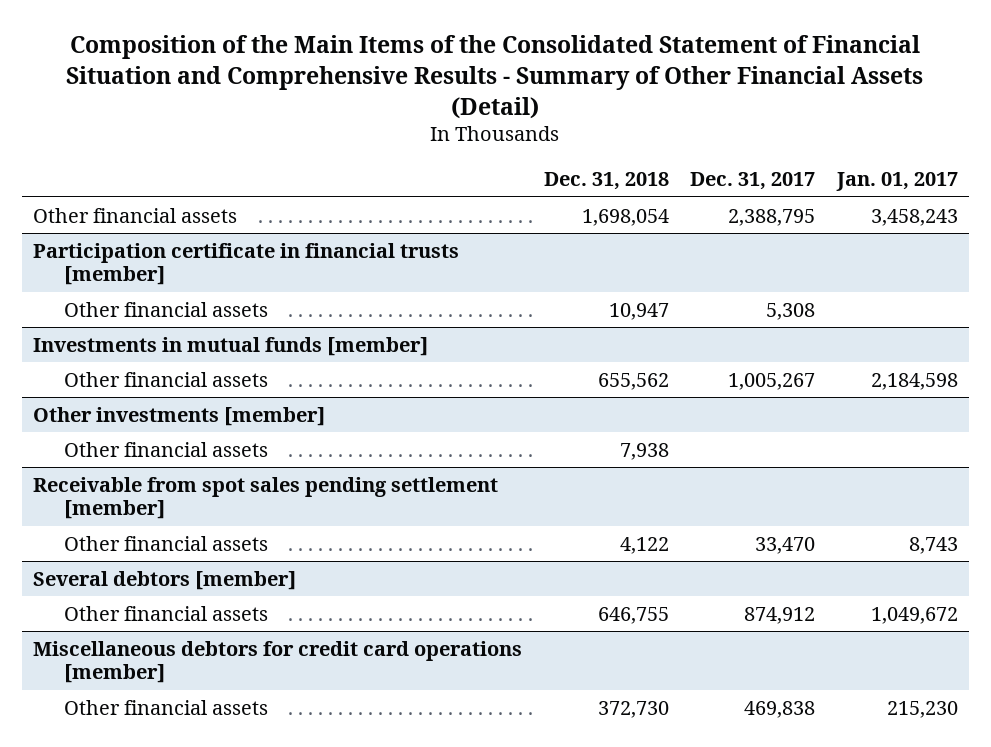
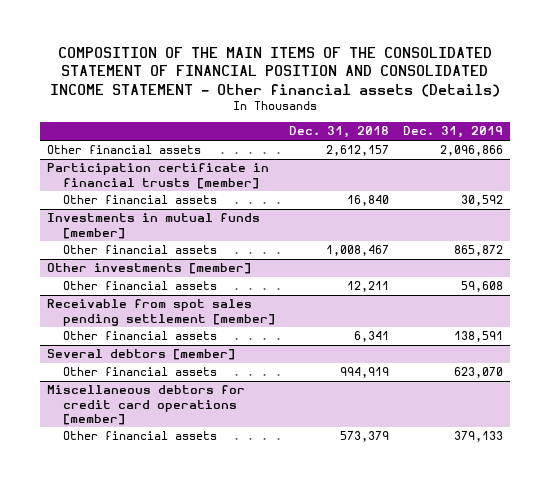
- Composition of the Main Items of the Consolidated Statement of Financial Situation and Comprehensive Results - Summary of Other Financial Assets (Detail)
+ COMPOSITION OF THE MAIN ITEMS OF THE CONSOLIDATED STATEMENT OF FINANCIAL POSITION AND CONSOLIDATED INCOME STATEMENT - Other financial assets (Details)
- | Dec. 31, 2018 | Dec. 31, 2017 | Jan. 01, 2017
+ | Dec. 31, 2018 | Dec. 31, 2019
- Other financial assets | 1,698,054 | 2,388,795 | 3,458,243
+ Other financial assets | 2,612,157 | 2,096,866
@ Participation certificate in financial trusts [member]
- Other financial assets | 10,947 | 5,308 |
+ Other financial assets | 16,840 | 30,592
@ Investments in mutual funds [member]
- Other financial assets | 655,562 | 1,005,267 | 2,184,598
+ Other financial assets | 1,008,467 | 865,872
@ Other investments [member]
- Other financial assets | 7,938 | |
+ Other financial assets | 12,211 | 59,608
@ Receivable from spot sales pending settlement [member]
- Other financial assets | 4,122 | 33,470 | 8,743
+ Other financial assets | 6,341 | 138,591
@ Several debtors [member]
- Other financial assets | 646,755 | 874,912 | 1,049,672
+ Other financial assets | 994,919 | 623,070
@ Miscellaneous debtors for credit card operations [member]
- Other financial assets | 372,730 | 469,838 | 215,230
+ Other financial assets | 573,379 | 379,133

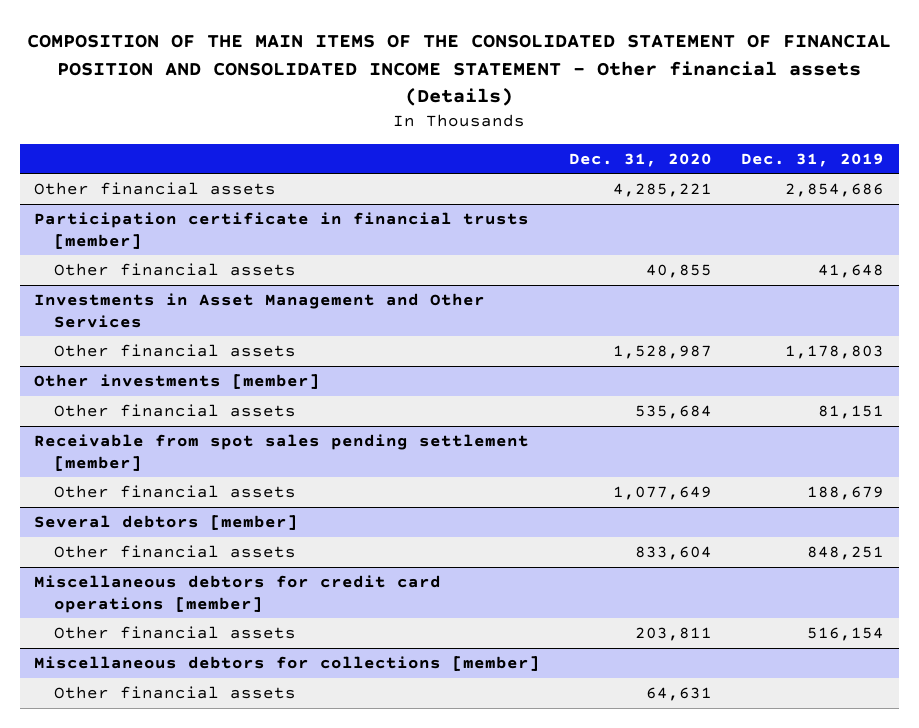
- | Dec. 31, 2018 | Dec. 31, 2019
+ | Dec. 31, 2020 | Dec. 31, 2019
- Other financial assets | 2,612,157 | 2,096,866
+ Other financial assets | 4,285,221 | 2,854,686
@ Participation certificate in financial trusts [member]
- Other financial assets | 16,840 | 30,592
- Investments in mutual funds [member]
- Other financial assets | 1,008,467 | 865,872
@ Participation certificate in financial trusts [member]
+ Other financial assets | 40,855 | 41,648
+ Investments in Asset Management and Other Services
+ Other financial assets | 1,528,987 | 1,178,803
@ Other investments [member]
- Other financial assets | 12,211 | 59,608
+ Other financial assets | 535,684 | 81,151
@ Receivable from spot sales pending settlement [member]
- Other financial assets | 6,341 | 138,591
+ Other financial assets | 1,077,649 | 188,679
@ Several debtors [member]
- Other financial assets | 994,919 | 623,070
+ Other financial assets | 833,604 | 848,251
@ Miscellaneous debtors for credit card operations [member]
- Other financial assets | 573,379 | 379,133
+ Other financial assets | 203,811 | 516,154
+ Miscellaneous debtors for collections [member]
+ Other financial assets | 64,631 |

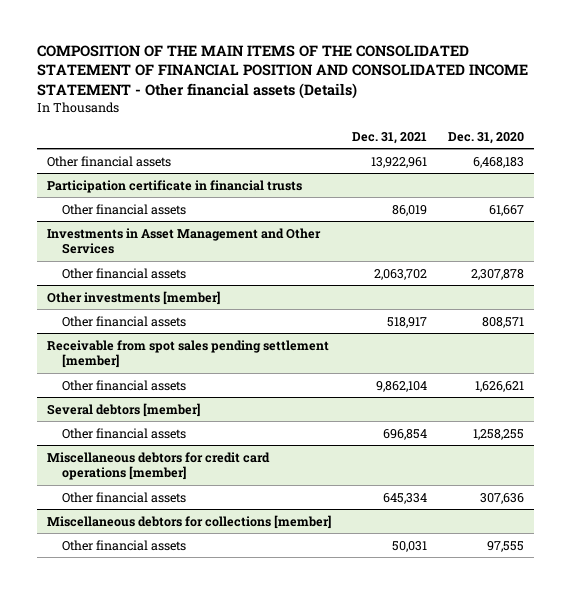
- | Dec. 31, 2020 | Dec. 31, 2019
+ | Dec. 31, 2021 | Dec. 31, 2020
- Other financial assets | 4,285,221 | 2,854,686
- Participation certificate in financial trusts [member]
- Other financial assets | 40,855 | 41,648
+ Other financial assets | 13,922,961 | 6,468,183
+ Participation certificate in financial trusts
+ Other financial assets | 86,019 | 61,667
@ Investments in Asset Management and Other Services
- Other financial assets | 1,528,987 | 1,178,803
+ Other financial assets | 2,063,702 | 2,307,878
@ Other investments [member]
- Other financial assets | 535,684 | 81,151
+ Other financial assets | 518,917 | 808,571
@ Receivable from spot sales pending settlement [member]
- Other financial assets | 1,077,649 | 188,679
+ Other financial assets | 9,862,104 | 1,626,621
@ Several debtors [member]
- Other financial assets | 833,604 | 848,251
+ Other financial assets | 696,854 | 1,258,255
@ Miscellaneous debtors for credit card operations [member]
- Other financial assets | 203,811 | 516,154
+ Other financial assets | 645,334 | 307,636
@ Miscellaneous debtors for collections [member]
- Other financial assets | 64,631 |
+ Other financial assets | 50,031 | 97,555

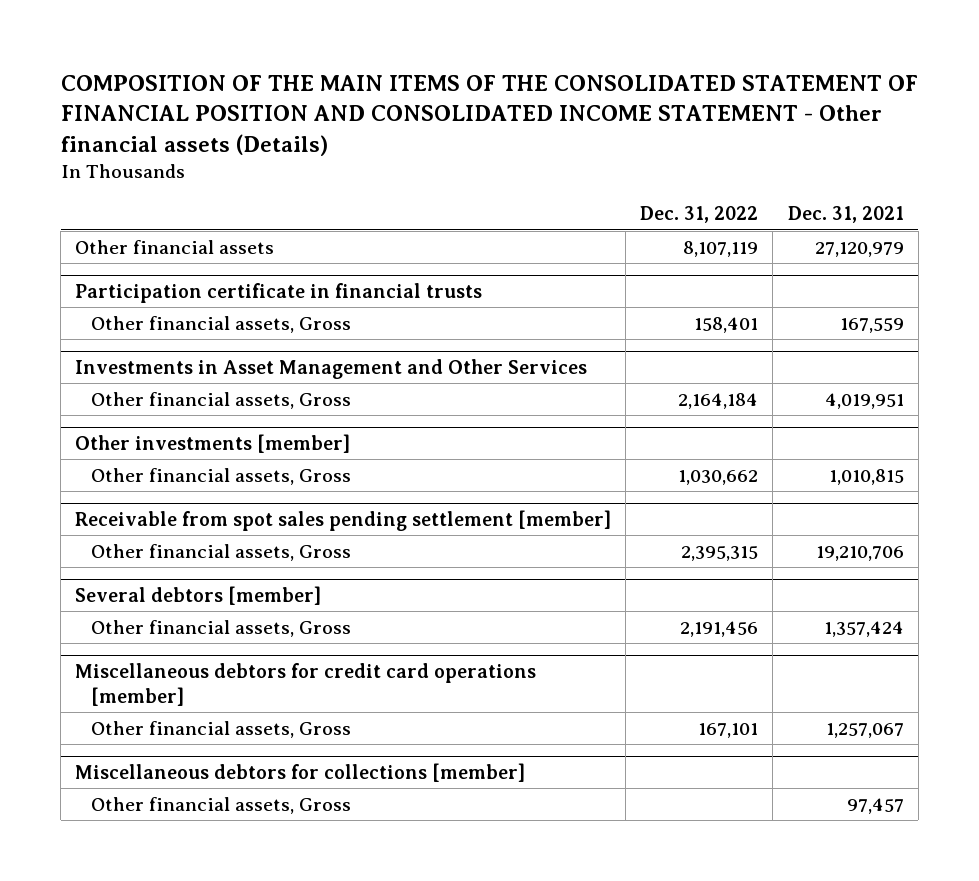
- | Dec. 31, 2021 | Dec. 31, 2020
+ | Dec. 31, 2022 | Dec. 31, 2021
- Other financial assets | 13,922,961 | 6,468,183
+ Other financial assets | 8,107,119 | 27,120,979
@ Participation certificate in financial trusts
- Other financial assets | 86,019 | 61,667
+ Other financial assets, Gross | 158,401 | 167,559
@ Investments in Asset Management and Other Services
- Other financial assets | 2,063,702 | 2,307,878
+ Other financial assets, Gross | 2,164,184 | 4,019,951
@ Other investments [member]
- Other financial assets | 518,917 | 808,571
+ Other financial assets, Gross | 1,030,662 | 1,010,815
@ Receivable from spot sales pending settlement [member]
- Other financial assets | 9,862,104 | 1,626,621
+ Other financial assets, Gross | 2,395,315 | 19,210,706
@ Several debtors [member]
- Other financial assets | 696,854 | 1,258,255
+ Other financial assets, Gross | 2,191,456 | 1,357,424
@ Miscellaneous debtors for credit card operations [member]
- Other financial assets | 645,334 | 307,636
+ Other financial assets, Gross | 167,101 | 1,257,067
@ Miscellaneous debtors for collections [member]
- Other financial assets | 50,031 | 97,555
+ Other financial assets, Gross | | 97,457

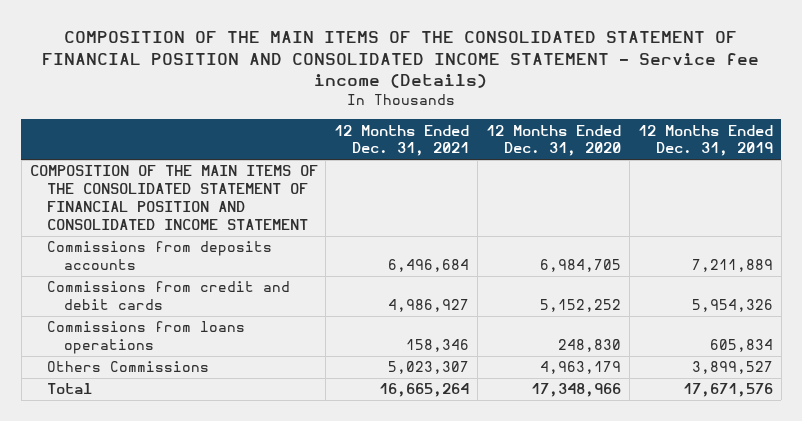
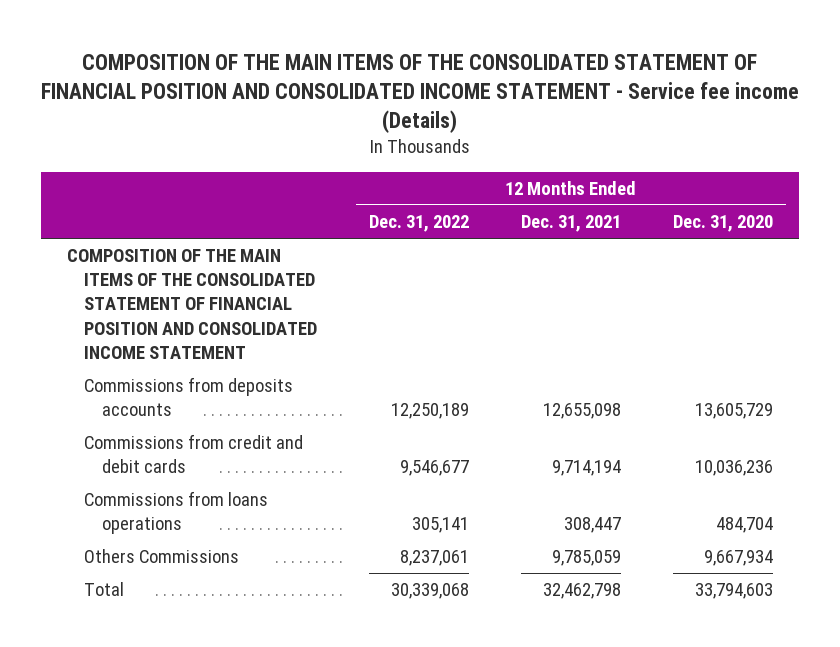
- | 12 Months Ended Dec. 31, 2021 | 12 Months Ended Dec. 31, 2020 | 12 Months Ended Dec. 31, 2019
+ | 12 Months Ended Dec. 31, 2022 | 12 Months Ended Dec. 31, 2021 | 12 Months Ended Dec. 31, 2020
- Commissions from deposits accounts | 6,496,684 | 6,984,705 | 7,211,889
- Commissions from credit and debit cards | 4,986,927 | 5,152,252 | 5,954,326
- Commissions from loans operations | 158,346 | 248,830 | 605,834
- Others Commissions | 5,023,307 | 4,963,179 | 3,899,527
- Total | 16,665,264 | 17,348,966 | 17,671,576
+ Commissions from deposits accounts | 12,250,189 | 12,655,098 | 13,605,729
+ Commissions from credit and debit cards | 9,546,677 | 9,714,194 | 10,036,236
+ Commissions from loans operations | 305,141 | 308,447 | 484,704
+ Others Commissions | 8,237,061 | 9,785,059 | 9,667,934
+ Total | 30,339,068 | 32,462,798 | 33,794,603

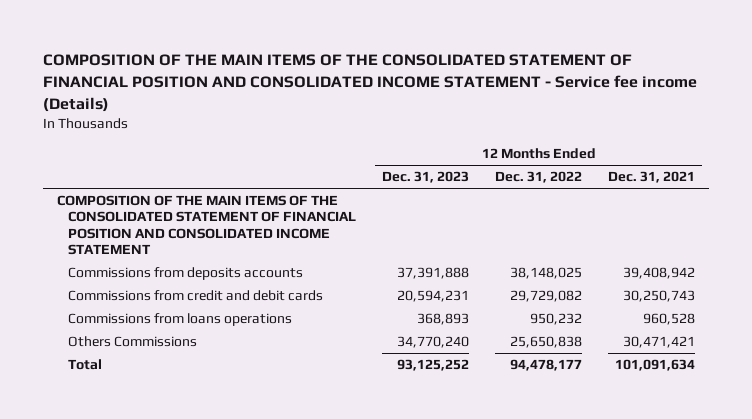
- | 12 Months Ended Dec. 31, 2022 | 12 Months Ended Dec. 31, 2021 | 12 Months Ended Dec. 31, 2020
+ | 12 Months Ended Dec. 31, 2023 | 12 Months Ended Dec. 31, 2022 | 12 Months Ended Dec. 31, 2021
- Commissions from deposits accounts | 12,250,189 | 12,655,098 | 13,605,729
- Commissions from credit and debit cards | 9,546,677 | 9,714,194 | 10,036,236
- Commissions from loans operations | 305,141 | 308,447 | 484,704
- Others Commissions | 8,237,061 | 9,785,059 | 9,667,934
- Total | 30,339,068 | 32,462,798 | 33,794,603
+ Commissions from deposits accounts | 37,391,888 | 38,148,025 | 39,408,942
+ Commissions from credit and debit cards | 20,594,231 | 29,729,082 | 30,250,743
+ Commissions from loans operations | 368,893 | 950,232 | 960,528
+ Others Commissions | 34,770,240 | 25,650,838 | 30,471,421
+ Total | 93,125,252 | 94,478,177 | 101,091,634

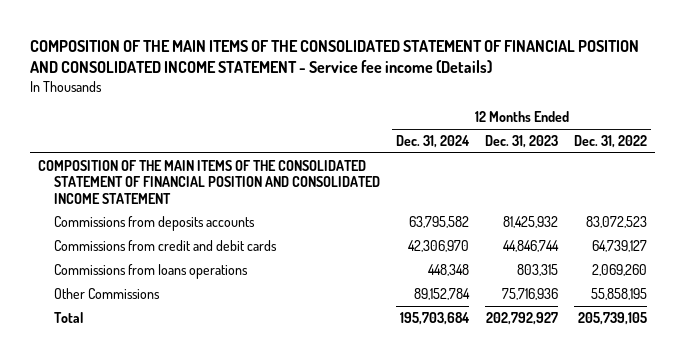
- | 12 Months Ended Dec. 31, 2023 | 12 Months Ended Dec. 31, 2022 | 12 Months Ended Dec. 31, 2021
+ | 12 Months Ended Dec. 31, 2024 | 12 Months Ended Dec. 31, 2023 | 12 Months Ended Dec. 31, 2022
- Commissions from deposits accounts | 37,391,888 | 38,148,025 | 39,408,942
- Commissions from credit and debit cards | 20,594,231 | 29,729,082 | 30,250,743
- Commissions from loans operations | 368,893 | 950,232 | 960,528
- Others Commissions | 34,770,240 | 25,650,838 | 30,471,421
- Total | 93,125,252 | 94,478,177 | 101,091,634
+ Commissions from deposits accounts | 63,795,582 | 81,425,932 | 83,072,523
+ Commissions from credit and debit cards | 42,306,970 | 44,846,744 | 64,739,127
+ Commissions from loans operations | 448,348 | 803,315 | 2,069,260
+ Other Commissions | 89,152,784 | 75,716,936 | 55,858,195
+ Total | 195,703,684 | 202,792,927 | 205,739,105

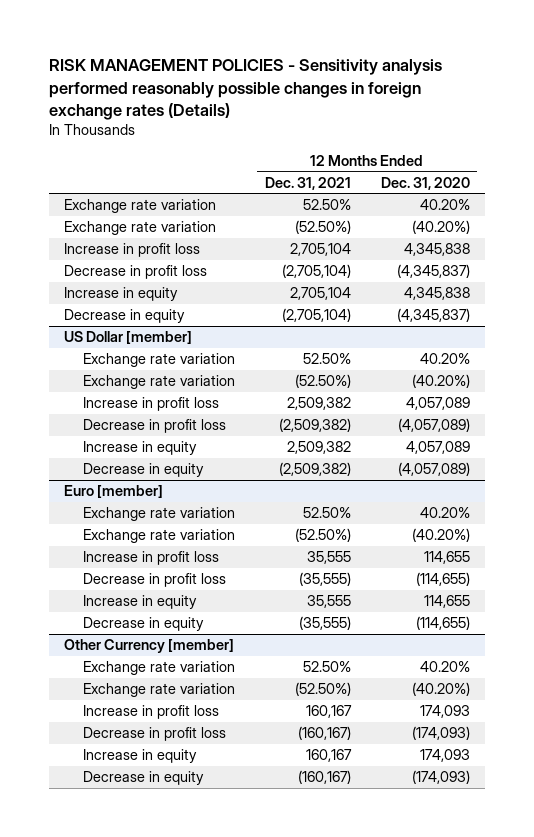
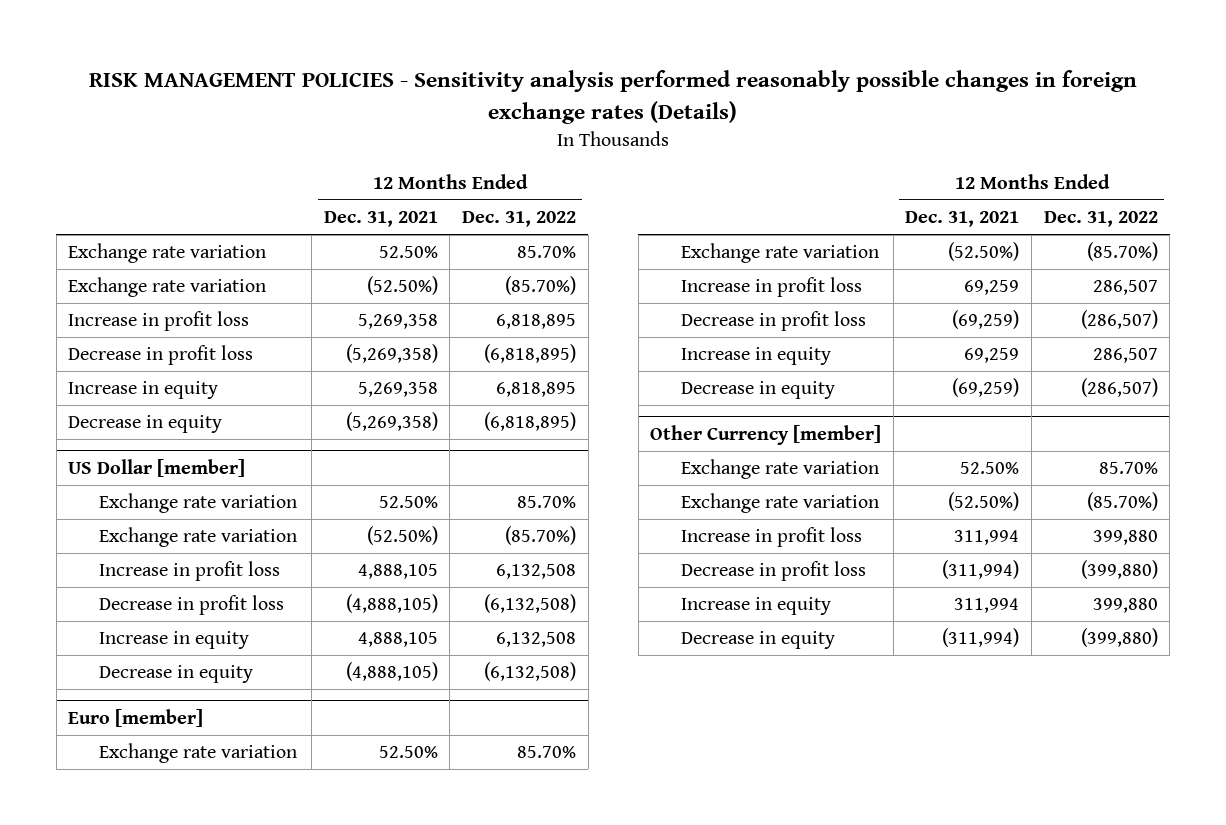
- | 12 Months Ended Dec. 31, 2021 | 12 Months Ended Dec. 31, 2020
+ | 12 Months Ended Dec. 31, 2021 | 12 Months Ended Dec. 31, 2022
- Increase in profit loss | 2,705,104 | 4,345,838
- Decrease in profit loss | (2,705,104) | (4,345,837)
- Increase in equity | 2,705,104 | 4,345,838
- Decrease in equity | (2,705,104) | (4,345,837)
+ Increase in profit loss | 5,269,358 | 6,818,895
+ Decrease in profit loss | (5,269,358) | (6,818,895)
+ Increase in equity | 5,269,358 | 6,818,895
+ Decrease in equity | (5,269,358) | (6,818,895)
@ US Dollar [member]
- Increase in profit loss | 2,509,382 | 4,057,089
- Decrease in profit loss | (2,509,382) | (4,057,089)
- Increase in equity | 2,509,382 | 4,057,089
- Decrease in equity | (2,509,382) | (4,057,089)
+ Increase in profit loss | 4,888,105 | 6,132,508
+ Decrease in profit loss | (4,888,105) | (6,132,508)
+ Increase in equity | 4,888,105 | 6,132,508
+ Decrease in equity | (4,888,105) | (6,132,508)
@ Euro [member]
- Increase in profit loss | 35,555 | 114,655
- Decrease in profit loss | (35,555) | (114,655)
- Increase in equity | 35,555 | 114,655
- Decrease in equity | (35,555) | (114,655)
+ Increase in profit loss | 69,259 | 286,507
+ Decrease in profit loss | (69,259) | (286,507)
+ Increase in equity | 69,259 | 286,507
+ Decrease in equity | (69,259) | (286,507)
@ Other Currency [member]
- Increase in profit loss | 160,167 | 174,093
- Decrease in profit loss | (160,167) | (174,093)
- Increase in equity | 160,167 | 174,093
- Decrease in equity | (160,167) | (174,093)
+ Increase in profit loss | 311,994 | 399,880
+ Decrease in profit loss | (311,994) | (399,880)
+ Increase in equity | 311,994 | 399,880
+ Decrease in equity | (311,994) | (399,880)

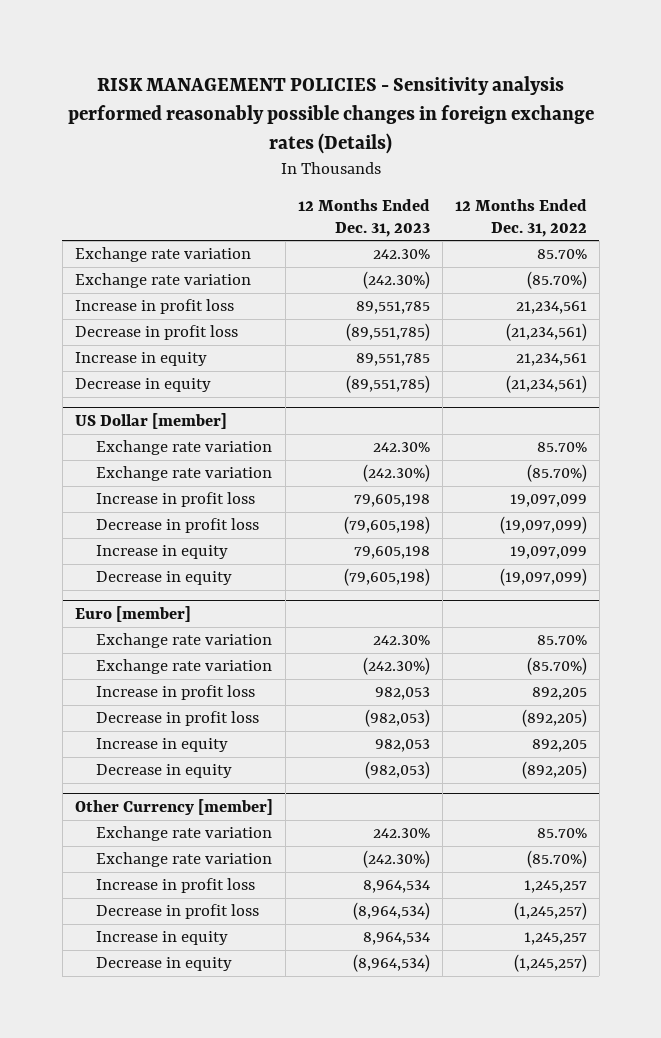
- | 12 Months Ended Dec. 31, 2021 | 12 Months Ended Dec. 31, 2022
+ | 12 Months Ended Dec. 31, 2023 | 12 Months Ended Dec. 31, 2022
- Increase in profit loss | 5,269,358 | 6,818,895
- Decrease in profit loss | (5,269,358) | (6,818,895)
- Increase in equity | 5,269,358 | 6,818,895
- Decrease in equity | (5,269,358) | (6,818,895)
+ Increase in profit loss | 89,551,785 | 21,234,561
+ Decrease in profit loss | (89,551,785) | (21,234,561)
+ Increase in equity | 89,551,785 | 21,234,561
+ Decrease in equity | (89,551,785) | (21,234,561)
@ US Dollar [member]
- Increase in profit loss | 4,888,105 | 6,132,508
- Decrease in profit loss | (4,888,105) | (6,132,508)
- Increase in equity | 4,888,105 | 6,132,508
- Decrease in equity | (4,888,105) | (6,132,508)
+ Increase in profit loss | 79,605,198 | 19,097,099
+ Decrease in profit loss | (79,605,198) | (19,097,099)
+ Increase in equity | 79,605,198 | 19,097,099
+ Decrease in equity | (79,605,198) | (19,097,099)
@ Euro [member]
- Increase in profit loss | 69,259 | 286,507
- Decrease in profit loss | (69,259) | (286,507)
- Increase in equity | 69,259 | 286,507
- Decrease in equity | (69,259) | (286,507)
+ Increase in profit loss | 982,053 | 892,205
+ Decrease in profit loss | (982,053) | (892,205)
+ Increase in equity | 982,053 | 892,205
+ Decrease in equity | (982,053) | (892,205)
@ Other Currency [member]
- Increase in profit loss | 311,994 | 399,880
- Decrease in profit loss | (311,994) | (399,880)
- Increase in equity | 311,994 | 399,880
- Decrease in equity | (311,994) | (399,880)
+ Increase in profit loss | 8,964,534 | 1,245,257
+ Decrease in profit loss | (8,964,534) | (1,245,257)
+ Increase in equity | 8,964,534 | 1,245,257
+ Decrease in equity | (8,964,534) | (1,245,257)

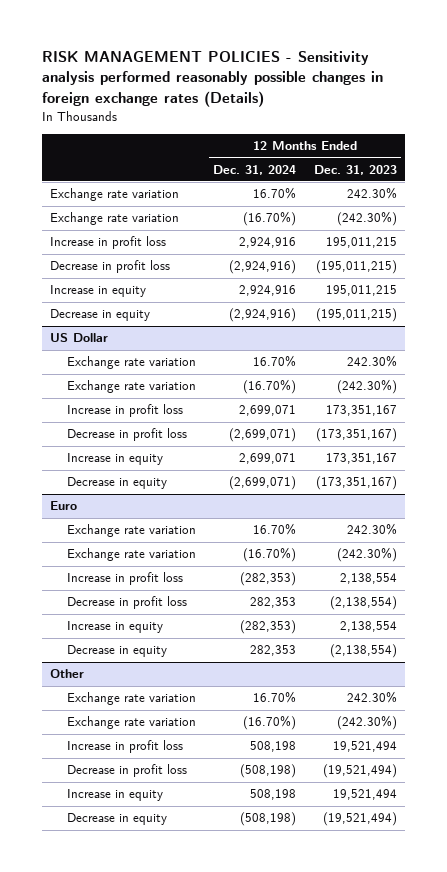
- | 12 Months Ended Dec. 31, 2023 | 12 Months Ended Dec. 31, 2022
+ | 12 Months Ended Dec. 31, 2024 | 12 Months Ended Dec. 31, 2023
- Increase in profit loss | 89,551,785 | 21,234,561
- Decrease in profit loss | (89,551,785) | (21,234,561)
- Increase in equity | 89,551,785 | 21,234,561
- Decrease in equity | (89,551,785) | (21,234,561)
- US Dollar [member]
+ Increase in profit loss | 2,924,916 | 195,011,215
+ Decrease in profit loss | (2,924,916) | (195,011,215)
+ Increase in equity | 2,924,916 | 195,011,215
+ Decrease in equity | (2,924,916) | (195,011,215)
+ US Dollar
- Increase in profit loss | 79,605,198 | 19,097,099
- Decrease in profit loss | (79,605,198) | (19,097,099)
- Increase in equity | 79,605,198 | 19,097,099
- Decrease in equity | (79,605,198) | (19,097,099)
- Euro [member]
+ Increase in profit loss | 2,699,071 | 173,351,167
+ Decrease in profit loss | (2,699,071) | (173,351,167)
+ Increase in equity | 2,699,071 | 173,351,167
+ Decrease in equity | (2,699,071) | (173,351,167)
+ Euro
- Increase in profit loss | 982,053 | 892,205
- Decrease in profit loss | (982,053) | (892,205)
- Increase in equity | 982,053 | 892,205
- Decrease in equity | (982,053) | (892,205)
- Other Currency [member]
+ Increase in profit loss | (282,353) | 2,138,554
+ Decrease in profit loss | 282,353 | (2,138,554)
+ Increase in equity | (282,353) | 2,138,554
+ Decrease in equity | 282,353 | (2,138,554)
+ Other
- Increase in profit loss | 8,964,534 | 1,245,257
- Decrease in profit loss | (8,964,534) | (1,245,257)
- Increase in equity | 8,964,534 | 1,245,257
- Decrease in equity | (8,964,534) | (1,245,257)
+ Increase in profit loss | 508,198 | 19,521,494
+ Decrease in profit loss | (508,198) | (19,521,494)
+ Increase in equity | 508,198 | 19,521,494
+ Decrease in equity | (508,198) | (19,521,494)

